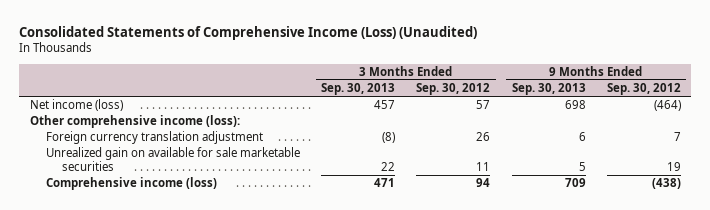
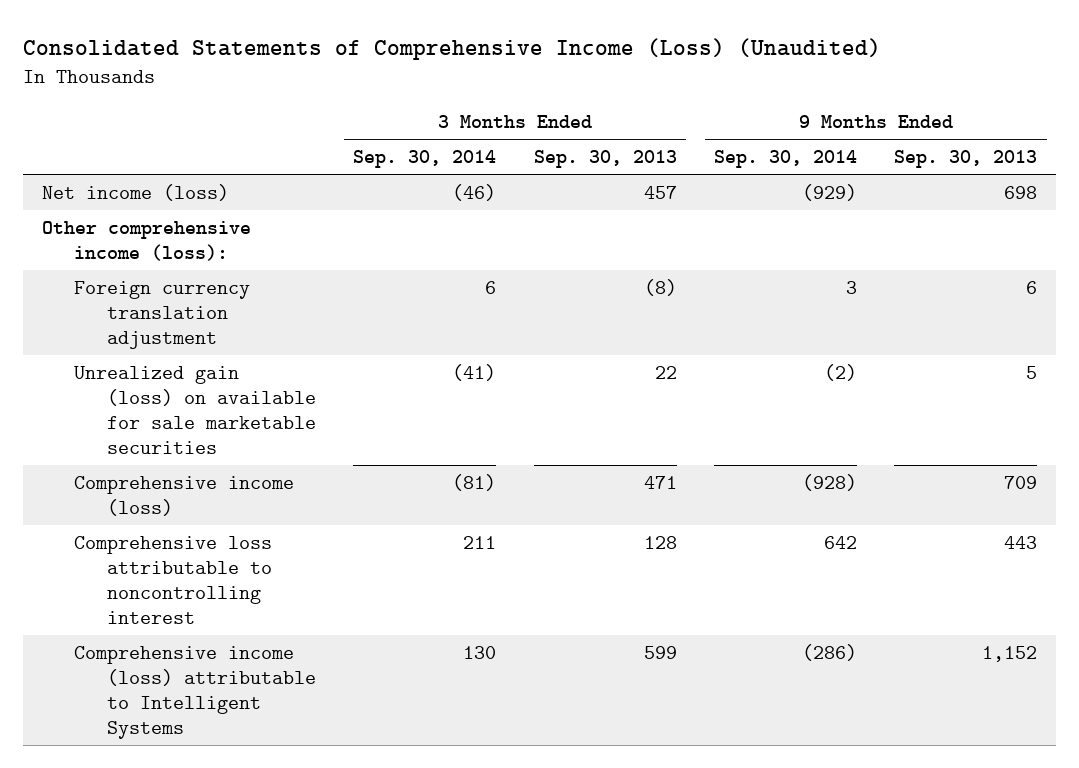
- | 3 Months Ended Sep. 30, 2013 | 3 Months Ended Sep. 30, 2012 | 9 Months Ended Sep. 30, 2013 | 9 Months Ended Sep. 30, 2012
+ | 3 Months Ended Sep. 30, 2014 | 3 Months Ended Sep. 30, 2013 | 9 Months Ended Sep. 30, 2014 | 9 Months Ended Sep. 30, 2013
- Unrealized gain on available for sale marketable securities | 22 | 11 | 5 | 19
+ Unrealized gain (loss) on available for sale marketable securities | (41) | 22 | (2) | 5
+ Comprehensive loss attributable to noncontrolling interest | 211 | 128 | 642 | 443
+ Comprehensive income (loss) attributable to Intelligent Systems | 130 | 599 | (286) | 1,152

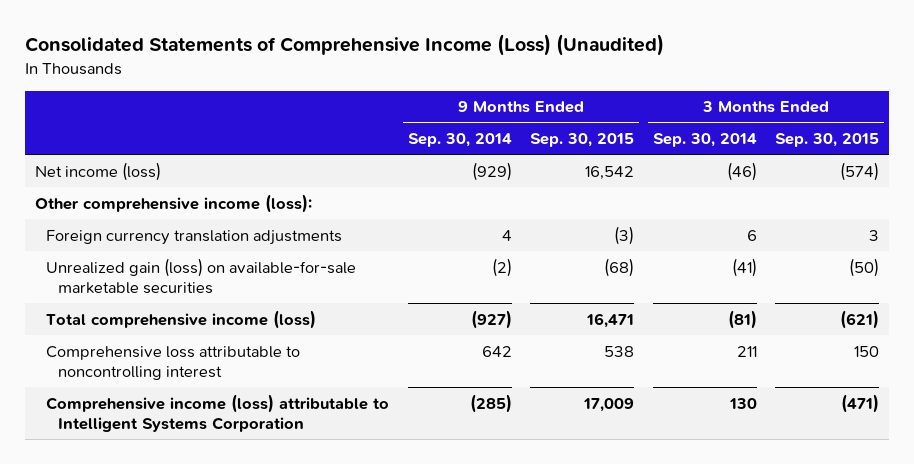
- | 3 Months Ended Sep. 30, 2014 | 3 Months Ended Sep. 30, 2013 | 9 Months Ended Sep. 30, 2014 | 9 Months Ended Sep. 30, 2013
+ | 9 Months Ended Sep. 30, 2014 | 9 Months Ended Sep. 30, 2015 | 3 Months Ended Sep. 30, 2014 | 3 Months Ended Sep. 30, 2015
- Foreign currency translation adjustment | 6 | (8) | 3 | 6
- Unrealized gain (loss) on available for sale marketable securities | (41) | 22 | (2) | 5
- Comprehensive income (loss) | (81) | 471 | (928) | 709
+ Foreign currency translation adjustments | 4 | (3) | 6 | 3
+ Unrealized gain (loss) on available-for-sale marketable securities | (2) | (68) | (41) | (50)
+ Total comprehensive income (loss) | (927) | 16,471 | (81) | (621)
- Comprehensive income (loss) attributable to Intelligent Systems | 130 | 599 | (286) | 1,152
+ Comprehensive income (loss) attributable to Intelligent Systems Corporation | (285) | 17,009 | 130 | (471)

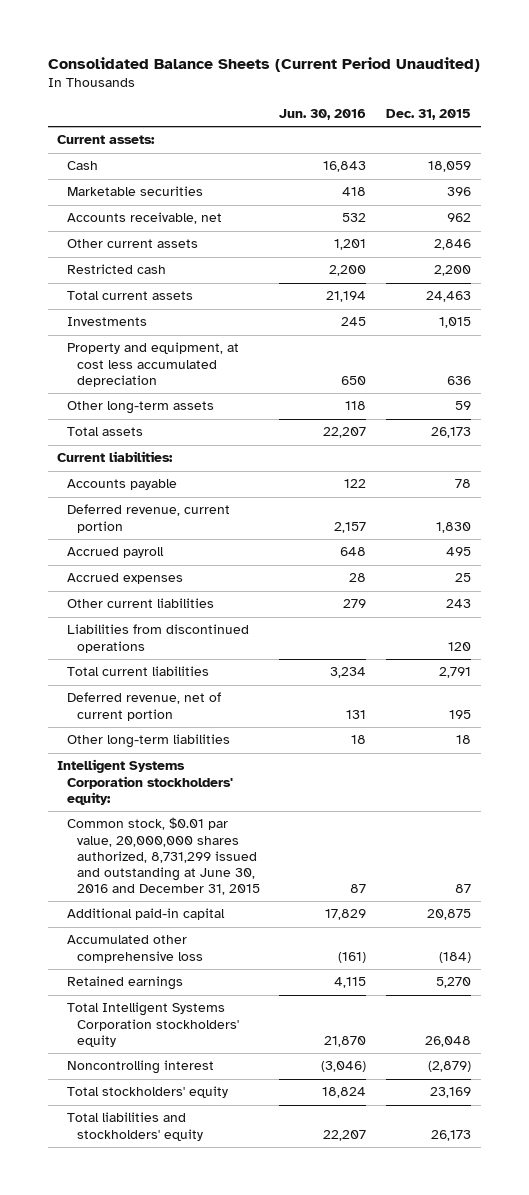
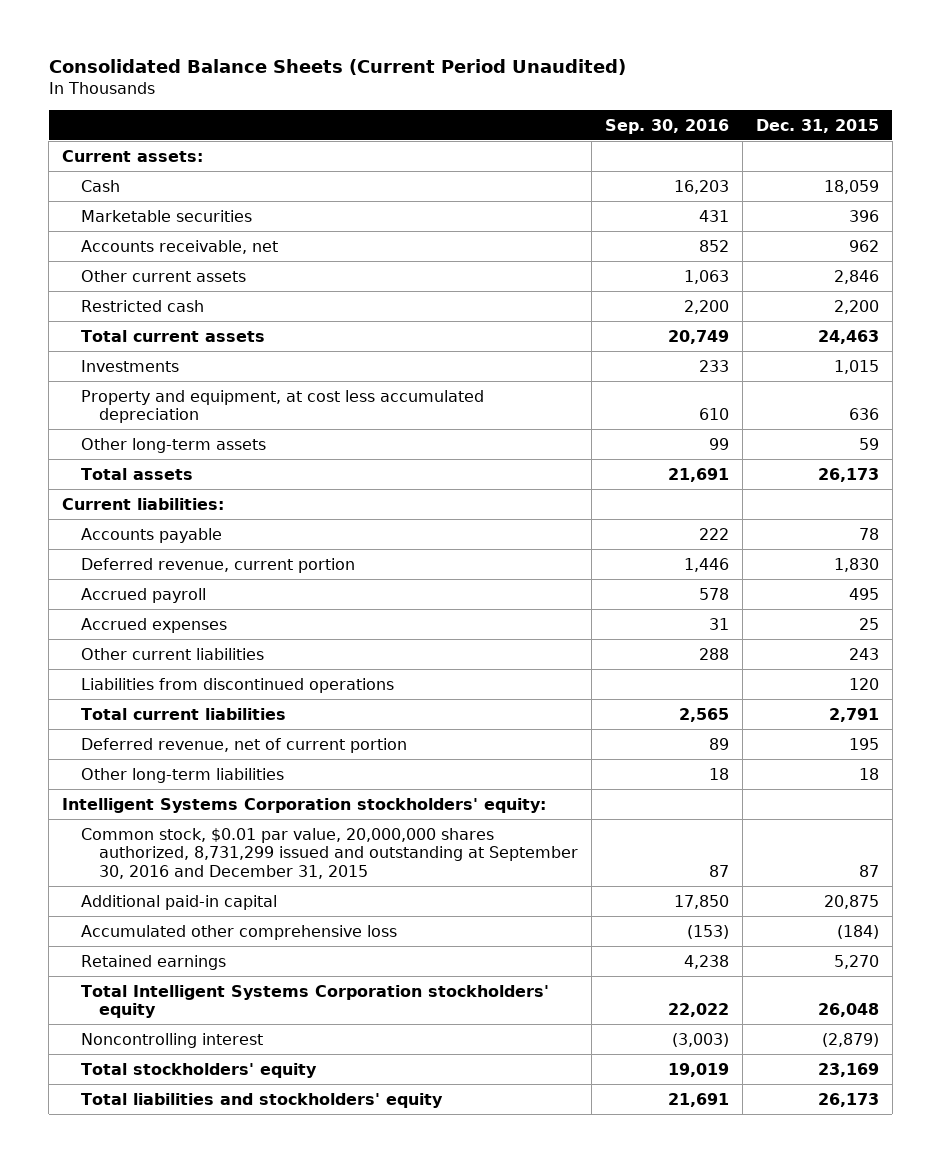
- | Jun. 30, 2016 | Dec. 31, 2015
+ | Sep. 30, 2016 | Dec. 31, 2015
- Common stock, $0.01 par value, 20,000,000 shares authorized, 8,731,299 issued and outstanding at June 30, 2016 and December 31, 2015 | 87 | 87
+ Common stock, $0.01 par value, 20,000,000 shares authorized, 8,731,299 issued and outstanding at September 30, 2016 and December 31, 2015 | 87 | 87

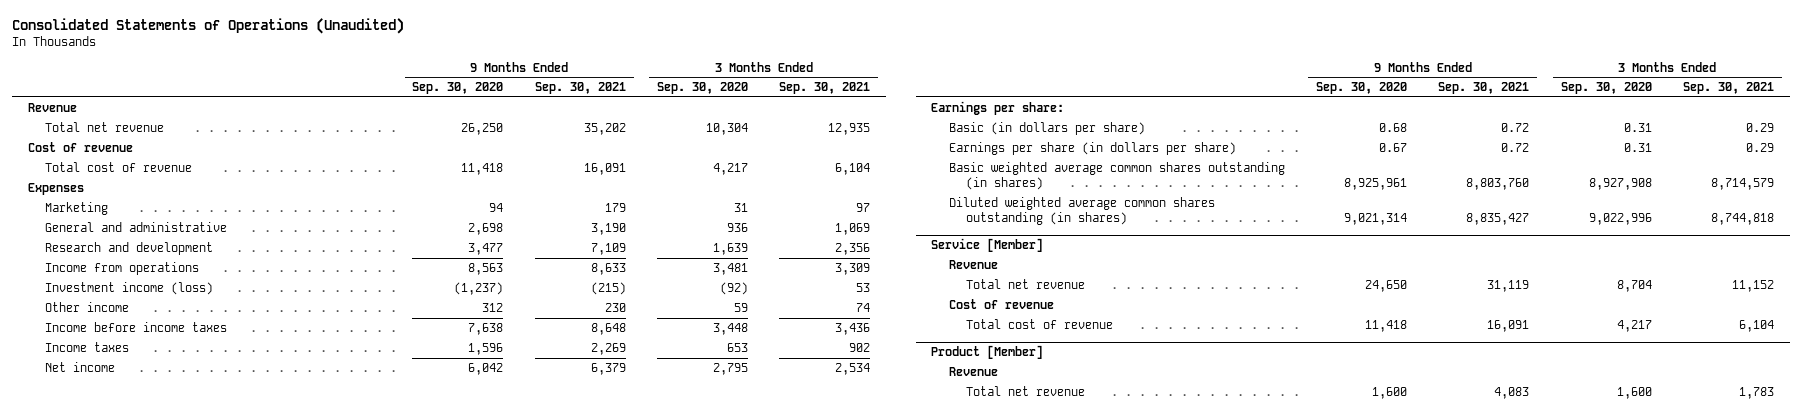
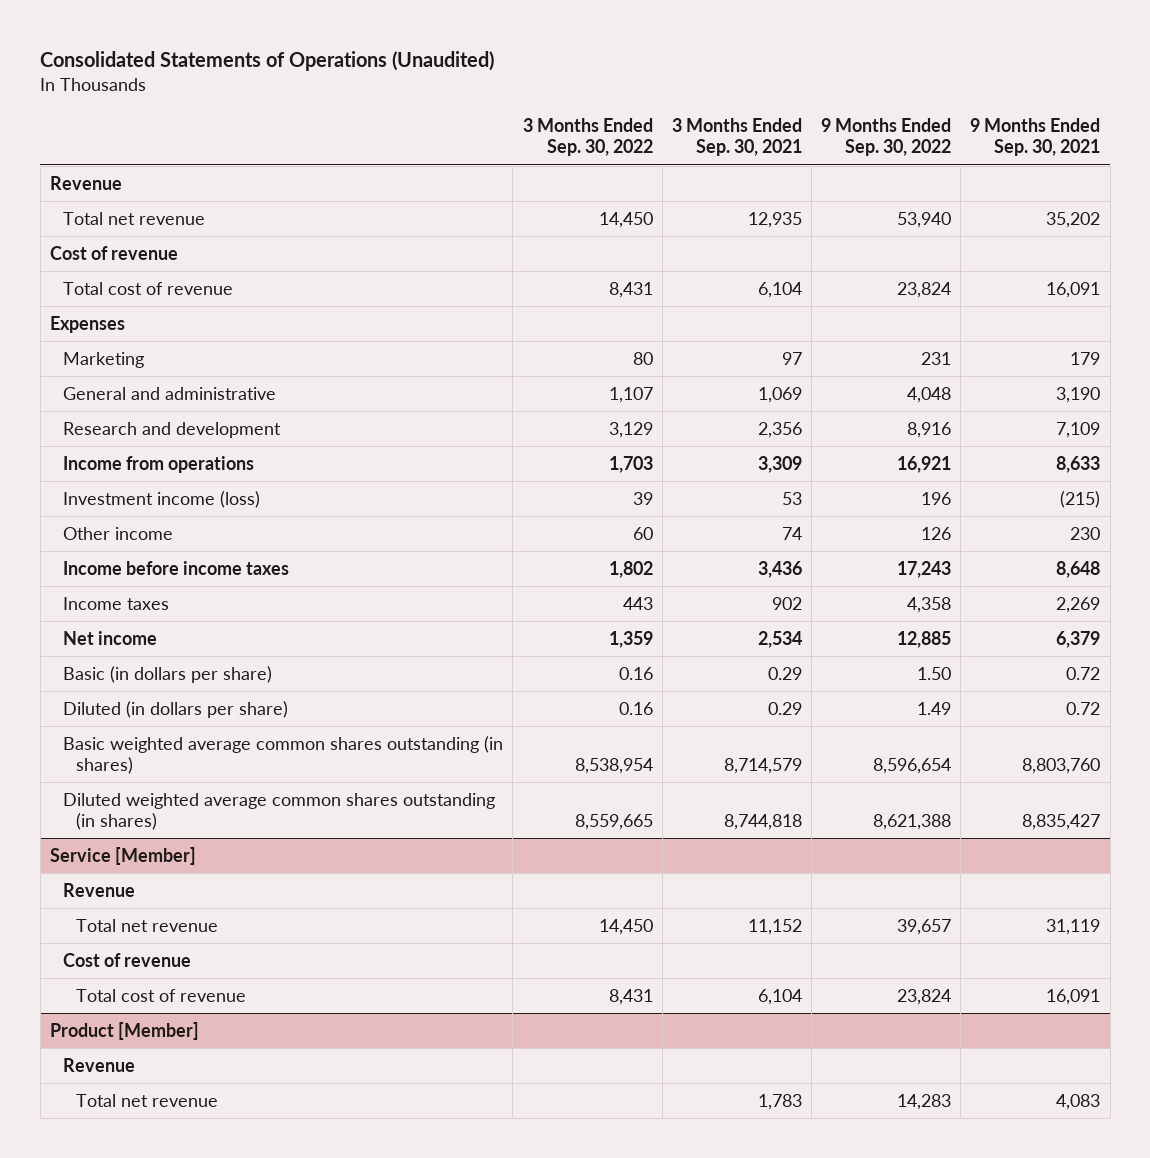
- | 9 Months Ended Sep. 30, 2020 | 9 Months Ended Sep. 30, 2021 | 3 Months Ended Sep. 30, 2020 | 3 Months Ended Sep. 30, 2021
+ | 3 Months Ended Sep. 30, 2022 | 3 Months Ended Sep. 30, 2021 | 9 Months Ended Sep. 30, 2022 | 9 Months Ended Sep. 30, 2021
- Earnings per share:
- Earnings per share (in dollars per share) | 0.67 | 0.72 | 0.31 | 0.29
+ Diluted (in dollars per share) | 0.16 | 0.29 | 1.49 | 0.72

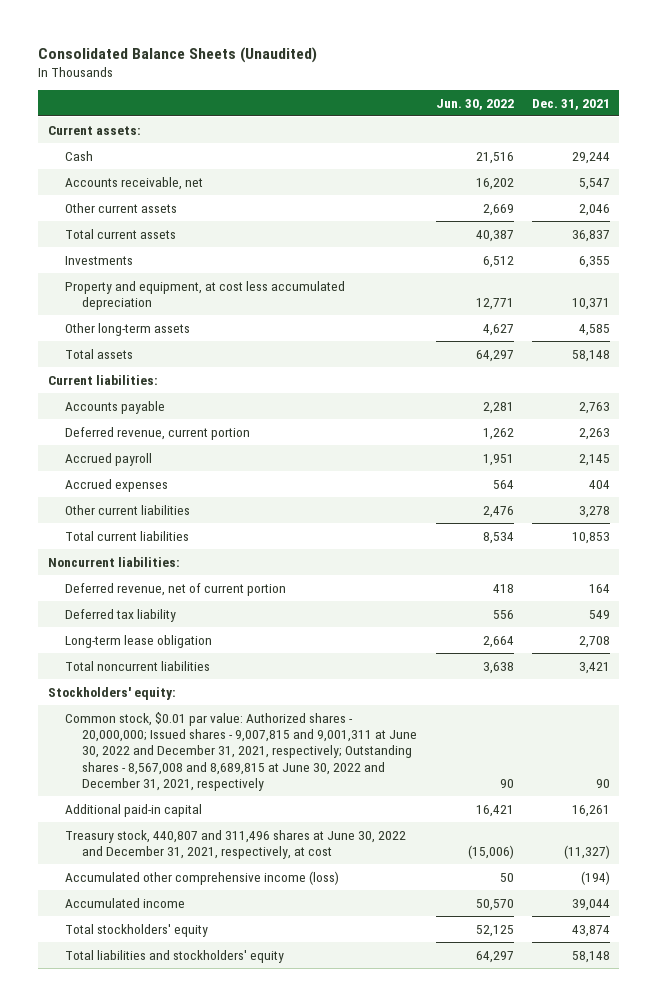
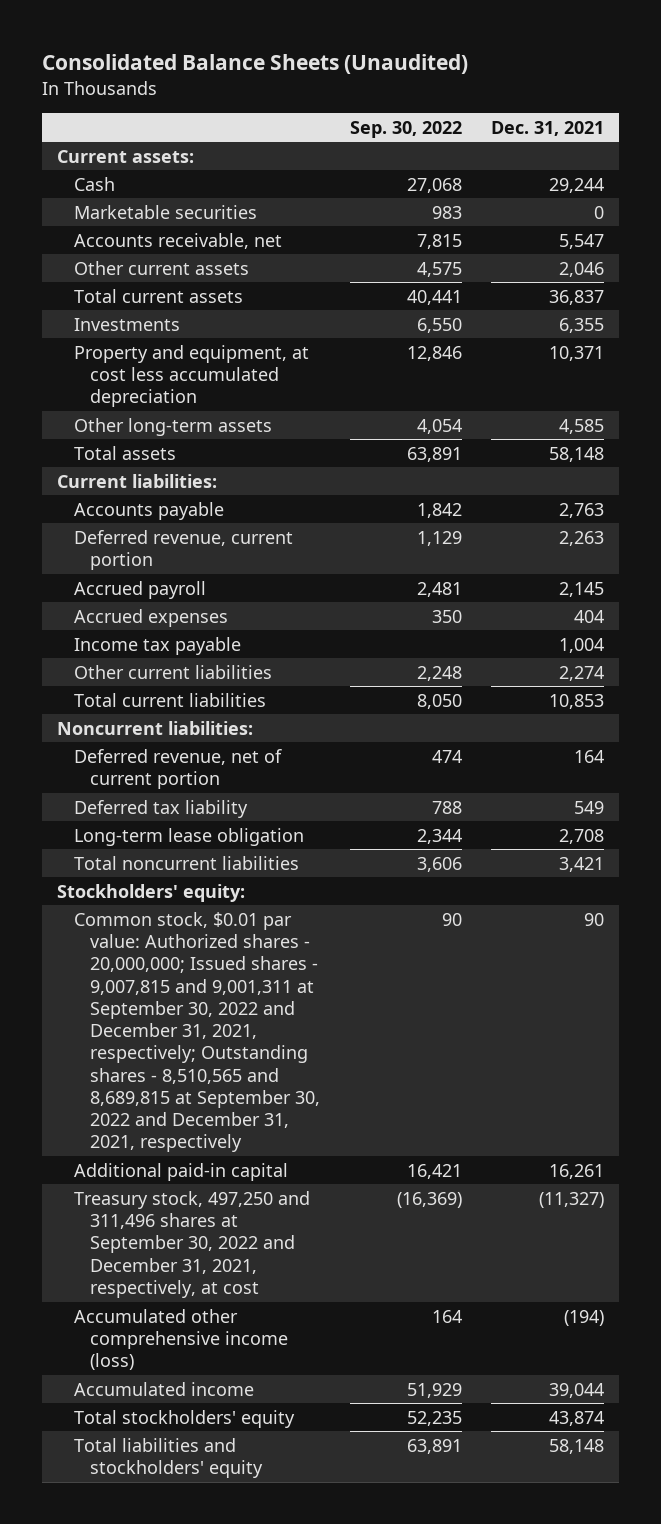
- | Jun. 30, 2022 | Dec. 31, 2021
+ | Sep. 30, 2022 | Dec. 31, 2021
+ Marketable securities | 983 | 0
- Other current liabilities | 2,476 | 3,278
+ Income tax payable | | 1,004
+ Other current liabilities | 2,248 | 2,274
- Common stock, $0.01 par value: Authorized shares - 20,000,000; Issued shares - 9,007,815 and 9,001,311 at June 30, 2022 and December 31, 2021, respectively; Outstanding shares - 8,567,008 and 8,689,815 at June 30, 2022 and December 31, 2021, respectively | 90 | 90
+ Common stock, $0.01 par value: Authorized shares - 20,000,000; Issued shares - 9,007,815 and 9,001,311 at September 30, 2022 and December 31, 2021, respectively; Outstanding shares - 8,510,565 and 8,689,815 at September 30, 2022 and December 31, 2021, respectively | 90 | 90
- Treasury stock, 440,807 and 311,496 shares at June 30, 2022 and December 31, 2021, respectively, at cost | (15,006) | (11,327)
+ Treasury stock, 497,250 and 311,496 shares at September 30, 2022 and December 31, 2021, respectively, at cost | (16,369) | (11,327)

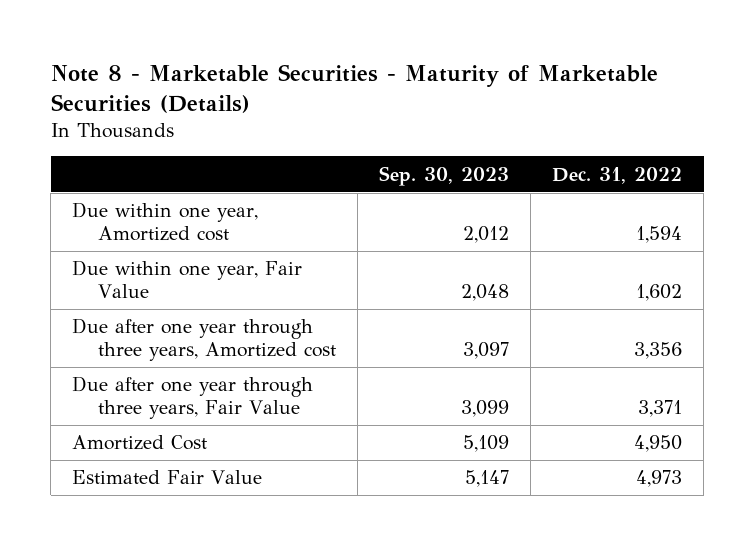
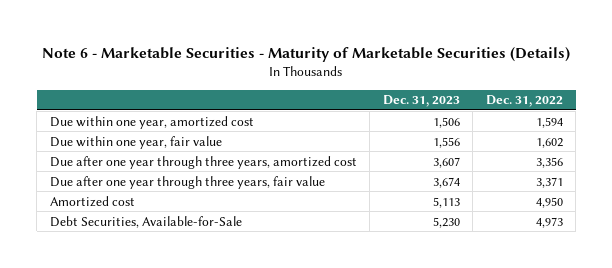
- Note 8 - Marketable Securities - Maturity of Marketable Securities (Details)
+ Note 6 - Marketable Securities - Maturity of Marketable Securities (Details)
- | Sep. 30, 2023 | Dec. 31, 2022
+ | Dec. 31, 2023 | Dec. 31, 2022
- Due within one year, Amortized cost | 2,012 | 1,594
- Due within one year, Fair Value | 2,048 | 1,602
- Due after one year through three years, Amortized cost | 3,097 | 3,356
- Due after one year through three years, Fair Value | 3,099 | 3,371
- Amortized Cost | 5,109 | 4,950
- Estimated Fair Value | 5,147 | 4,973
+ Due within one year, amortized cost | 1,506 | 1,594
+ Due within one year, fair value | 1,556 | 1,602
+ Due after one year through three years, amortized cost | 3,607 | 3,356
+ Due after one year through three years, fair value | 3,674 | 3,371
+ Amortized cost | 5,113 | 4,950
+ Debt Securities, Available-for-Sale | 5,230 | 4,973

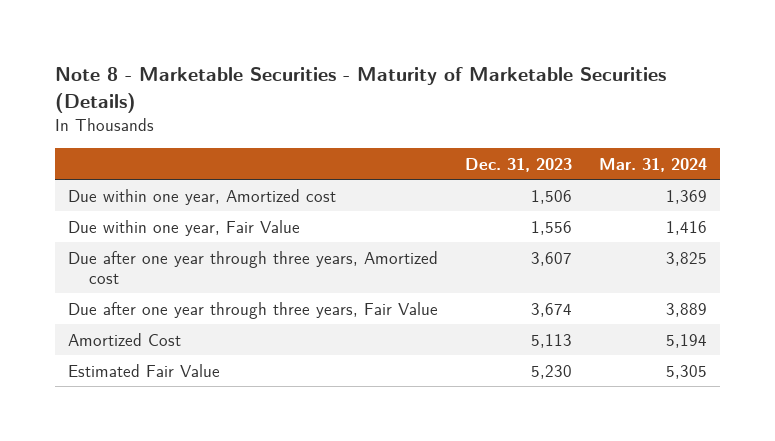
- Note 6 - Marketable Securities - Maturity of Marketable Securities (Details)
+ Note 8 - Marketable Securities - Maturity of Marketable Securities (Details)
- | Dec. 31, 2023 | Dec. 31, 2022
+ | Dec. 31, 2023 | Mar. 31, 2024
- Due within one year, amortized cost | 1,506 | 1,594
- Due within one year, fair value | 1,556 | 1,602
- Due after one year through three years, amortized cost | 3,607 | 3,356
- Due after one year through three years, fair value | 3,674 | 3,371
- Amortized cost | 5,113 | 4,950
- Debt Securities, Available-for-Sale | 5,230 | 4,973
+ Due within one year, Amortized cost | 1,506 | 1,369
+ Due within one year, Fair Value | 1,556 | 1,416
+ Due after one year through three years, Amortized cost | 3,607 | 3,825
+ Due after one year through three years, Fair Value | 3,674 | 3,889
+ Amortized Cost | 5,113 | 5,194
+ Estimated Fair Value | 5,230 | 5,305

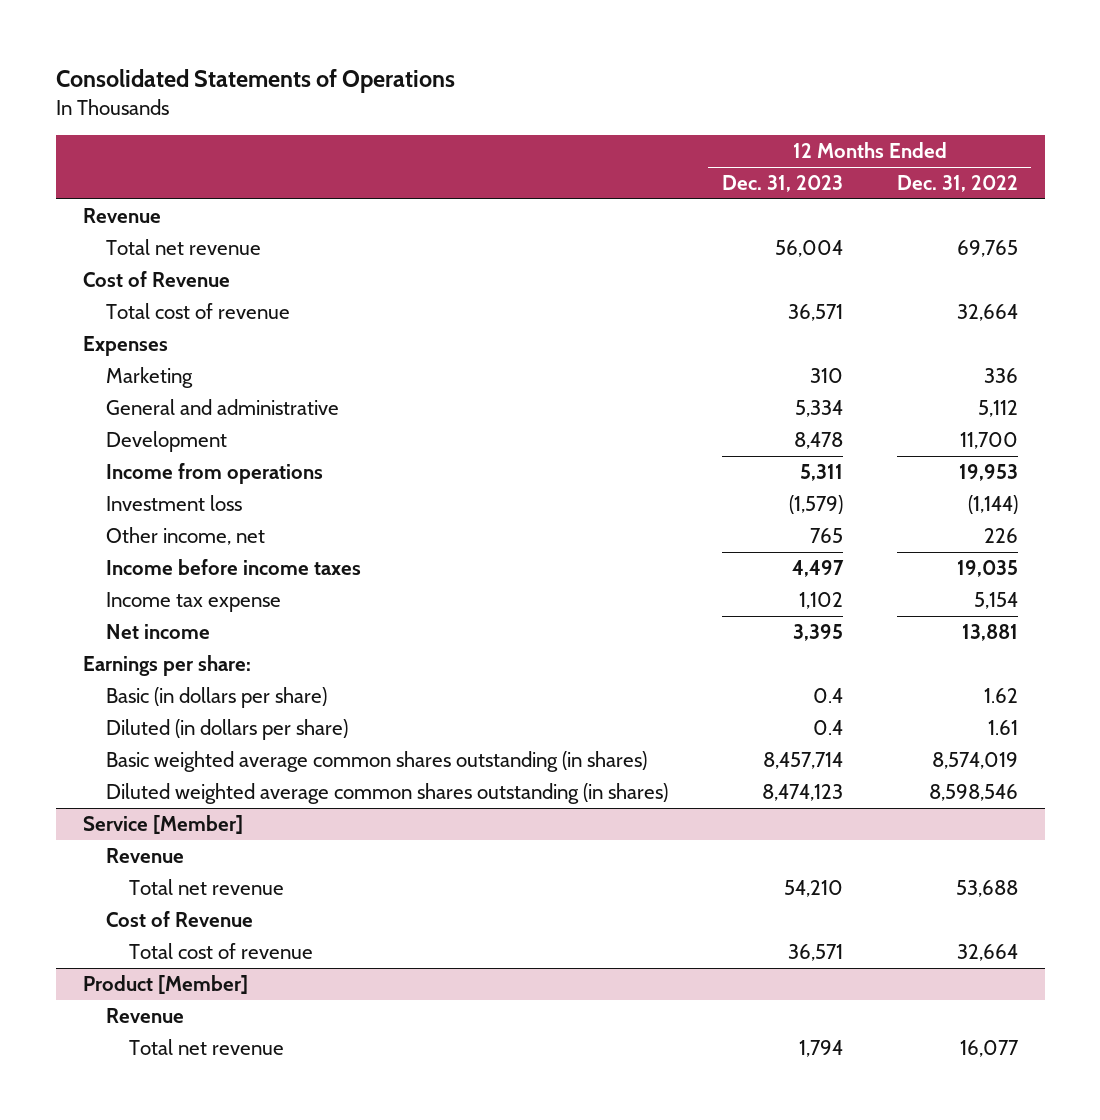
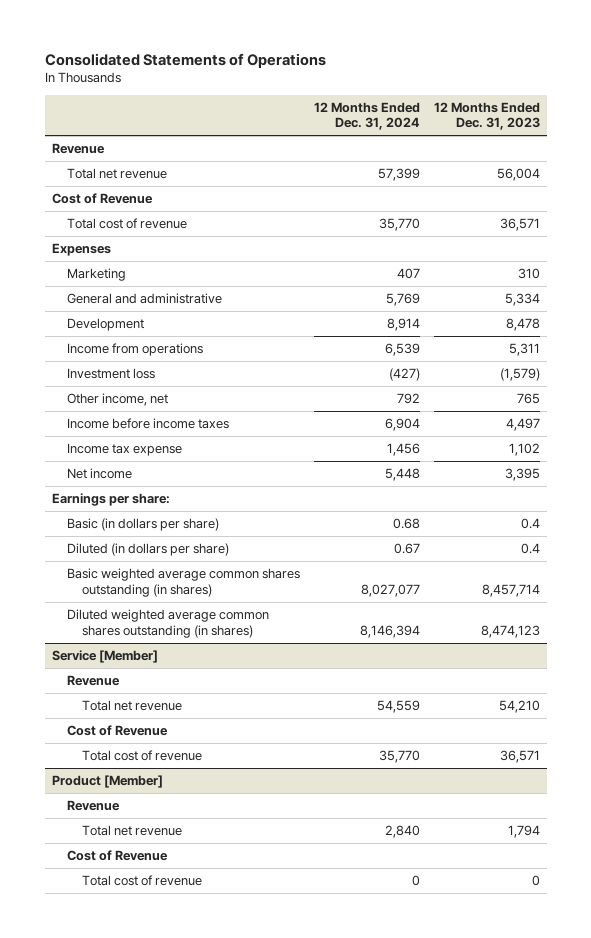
- | 12 Months Ended Dec. 31, 2023 | 12 Months Ended Dec. 31, 2022
+ | 12 Months Ended Dec. 31, 2024 | 12 Months Ended Dec. 31, 2023
@ Product [Member]
+ Cost of Revenue
+ Total cost of revenue | 0 | 0

